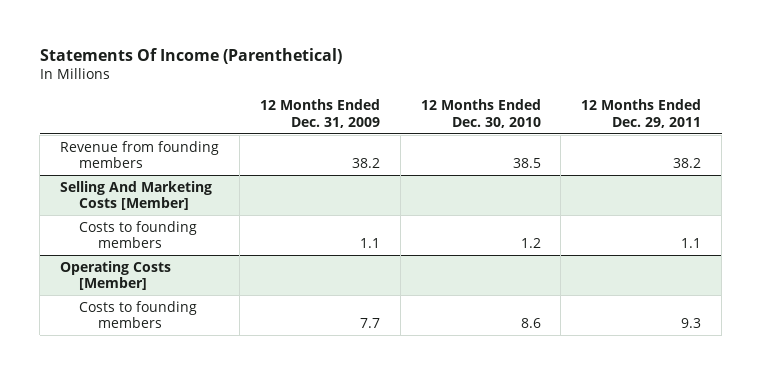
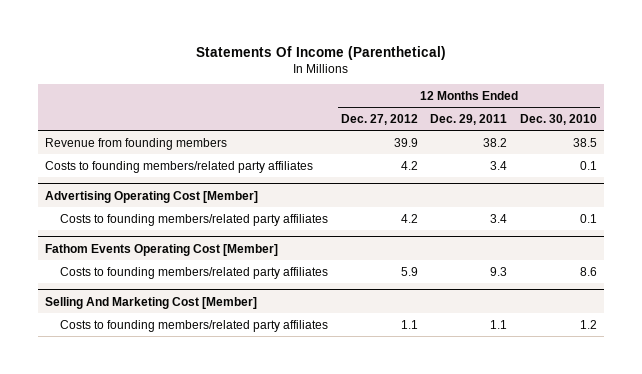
- | 12 Months Ended Dec. 31, 2009 | 12 Months Ended Dec. 30, 2010 | 12 Months Ended Dec. 29, 2011
+ | 12 Months Ended Dec. 27, 2012 | 12 Months Ended Dec. 29, 2011 | 12 Months Ended Dec. 30, 2010
- Selling And Marketing Costs [Member]
- Costs to founding members | 1.1 | 1.2 | 1.1
- Operating Costs [Member]
- Costs to founding members | 7.7 | 8.6 | 9.3
+ Costs to founding members/related party affiliates | 4.2 | 3.4 | 0.1
+ Advertising Operating Cost [Member]
+ Costs to founding members/related party affiliates | 4.2 | 3.4 | 0.1
+ Fathom Events Operating Cost [Member]
+ Costs to founding members/related party affiliates | 5.9 | 9.3 | 8.6
+ Selling And Marketing Cost [Member]
+ Costs to founding members/related party affiliates | 1.1 | 1.1 | 1.2

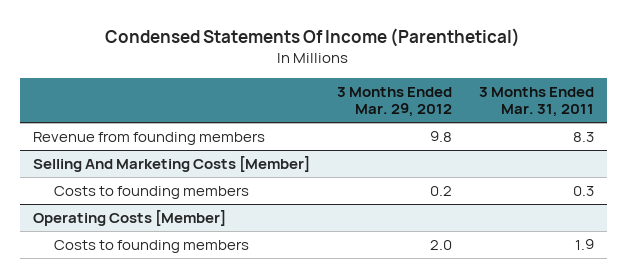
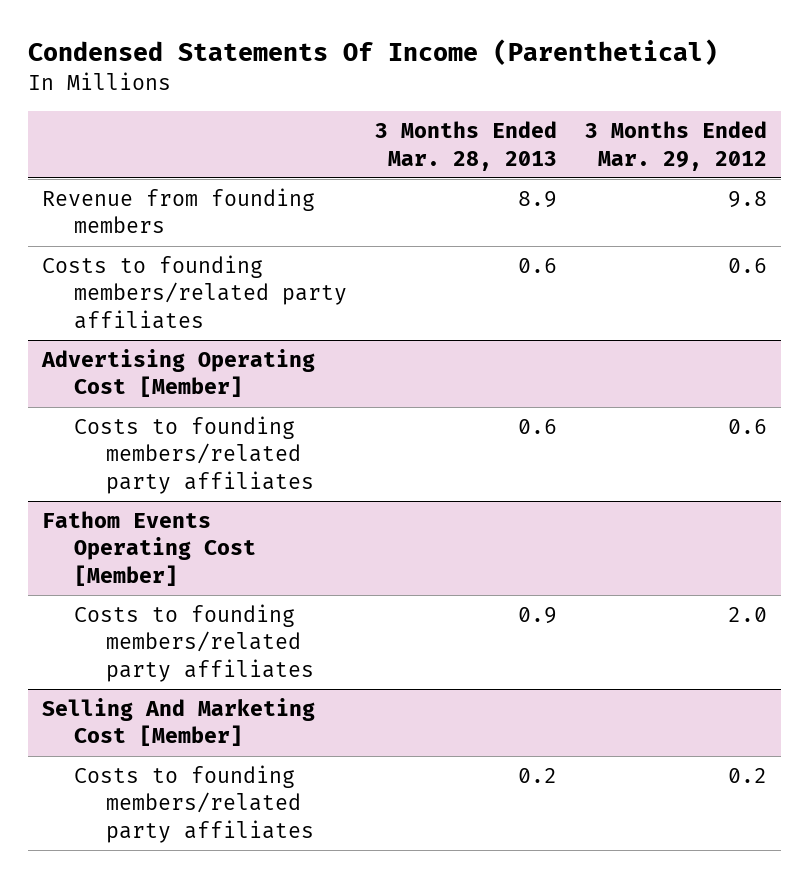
- | 3 Months Ended Mar. 29, 2012 | 3 Months Ended Mar. 31, 2011
+ | 3 Months Ended Mar. 28, 2013 | 3 Months Ended Mar. 29, 2012
- Selling And Marketing Costs [Member]
- Costs to founding members | 0.2 | 0.3
- Operating Costs [Member]
- Costs to founding members | 2.0 | 1.9
+ Costs to founding members/related party affiliates | 0.6 | 0.6
+ Advertising Operating Cost [Member]
+ Costs to founding members/related party affiliates | 0.6 | 0.6
+ Fathom Events Operating Cost [Member]
+ Costs to founding members/related party affiliates | 0.9 | 2.0
+ Selling And Marketing Cost [Member]
+ Costs to founding members/related party affiliates | 0.2 | 0.2

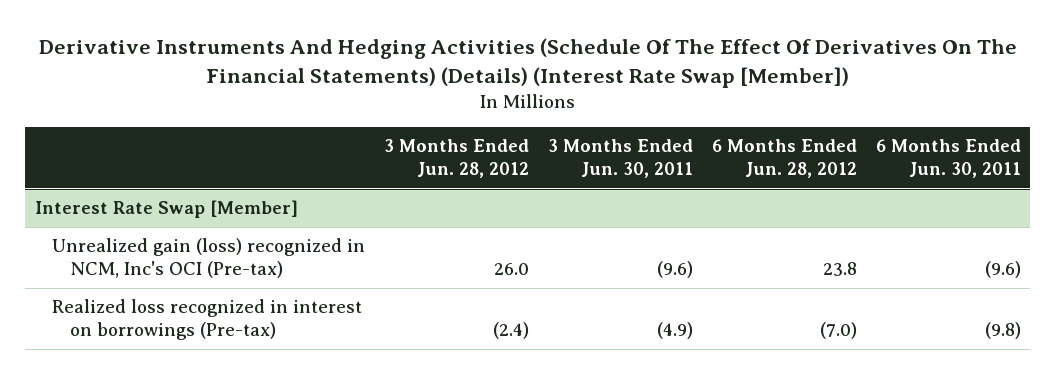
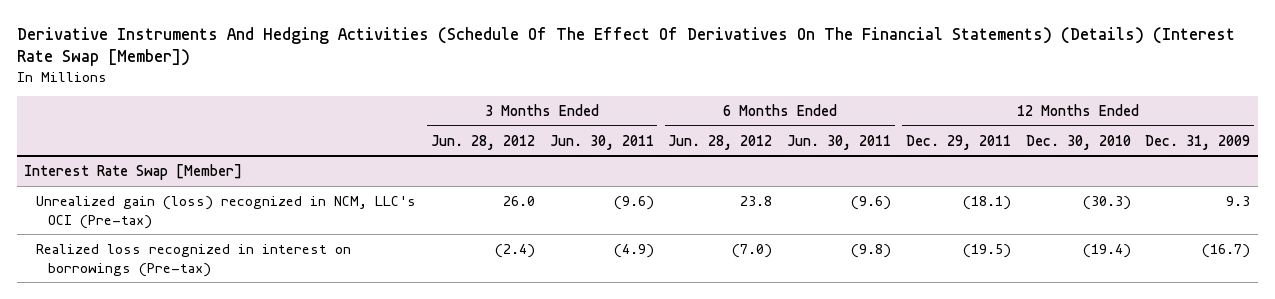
- | 3 Months Ended Jun. 28, 2012 | 3 Months Ended Jun. 30, 2011 | 6 Months Ended Jun. 28, 2012 | 6 Months Ended Jun. 30, 2011
+ | 3 Months Ended Jun. 28, 2012 | 3 Months Ended Jun. 30, 2011 | 6 Months Ended Jun. 28, 2012 | 6 Months Ended Jun. 30, 2011 | 12 Months Ended Dec. 29, 2011 | 12 Months Ended Dec. 30, 2010 | 12 Months Ended Dec. 31, 2009
@ Interest Rate Swap [Member]
- Unrealized gain (loss) recognized in NCM, Inc's OCI (Pre-tax) | 26.0 | (9.6) | 23.8 | (9.6)
+ Unrealized gain (loss) recognized in NCM, LLC's OCI (Pre-tax) | 26.0 | (9.6) | 23.8 | (9.6) | (18.1) | (30.3) | 9.3

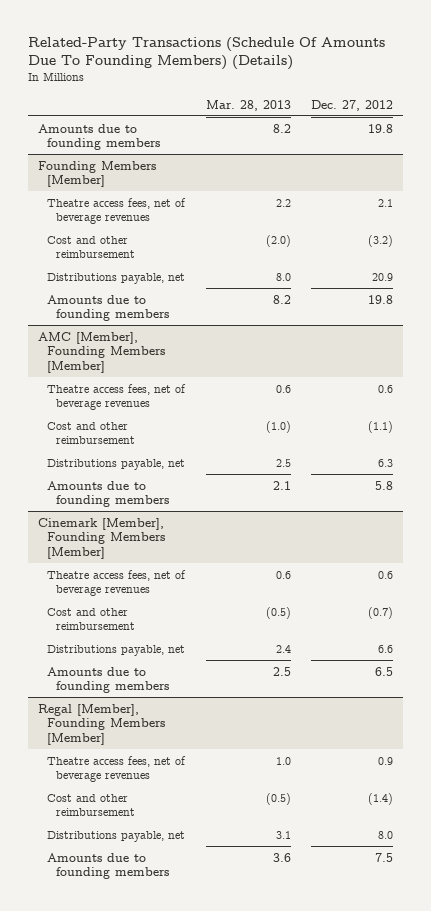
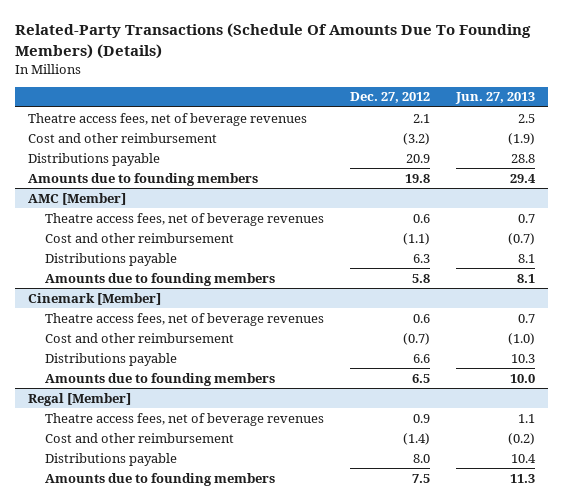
- | Mar. 28, 2013 | Dec. 27, 2012
+ | Dec. 27, 2012 | Jun. 27, 2013
- Amounts due to founding members | 8.2 | 19.8
- Founding Members [Member]
- Distributions payable, net | 8.0 | 20.9
+ Distributions payable | 20.9 | 28.8
- AMC [Member], Founding Members [Member]
+ AMC [Member]
- Distributions payable, net | 2.5 | 6.3
+ Distributions payable | 6.3 | 8.1
- Cinemark [Member], Founding Members [Member]
+ Cinemark [Member]
- Distributions payable, net | 2.4 | 6.6
+ Distributions payable | 6.6 | 10.3
- Regal [Member], Founding Members [Member]
+ Regal [Member]
- Distributions payable, net | 3.1 | 8.0
+ Distributions payable | 8.0 | 10.4

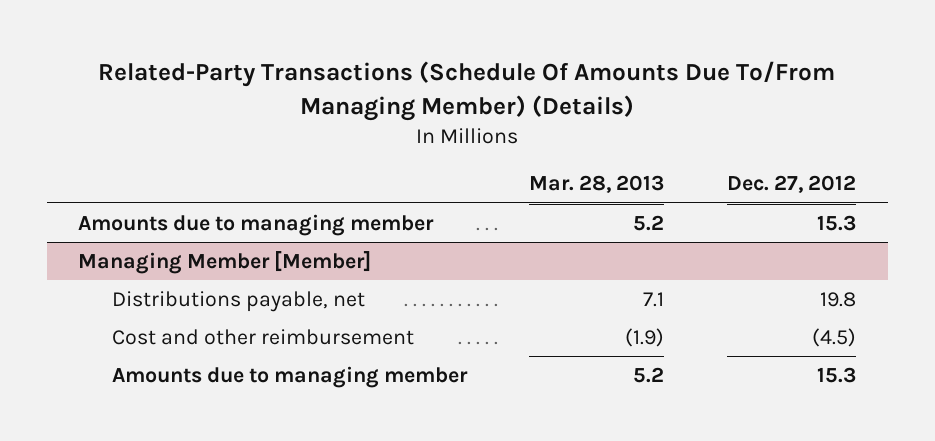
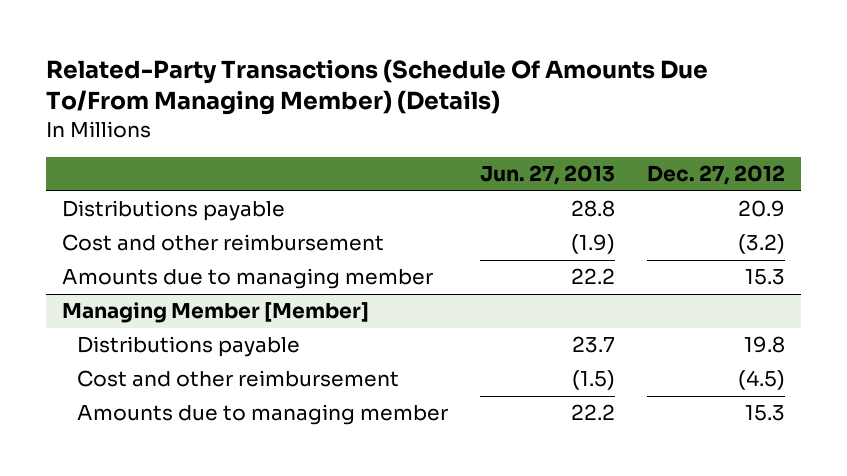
- | Mar. 28, 2013 | Dec. 27, 2012
+ | Jun. 27, 2013 | Dec. 27, 2012
+ Distributions payable | 28.8 | 20.9
+ Cost and other reimbursement | (1.9) | (3.2)
@ Managing Member [Member]
- Distributions payable, net | 7.1 | 19.8
+ Distributions payable | 23.7 | 19.8

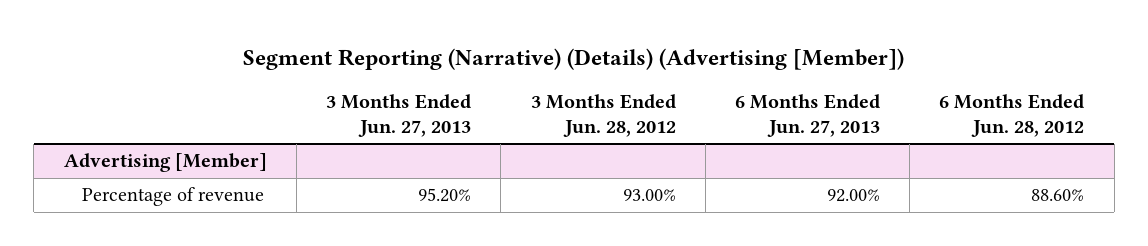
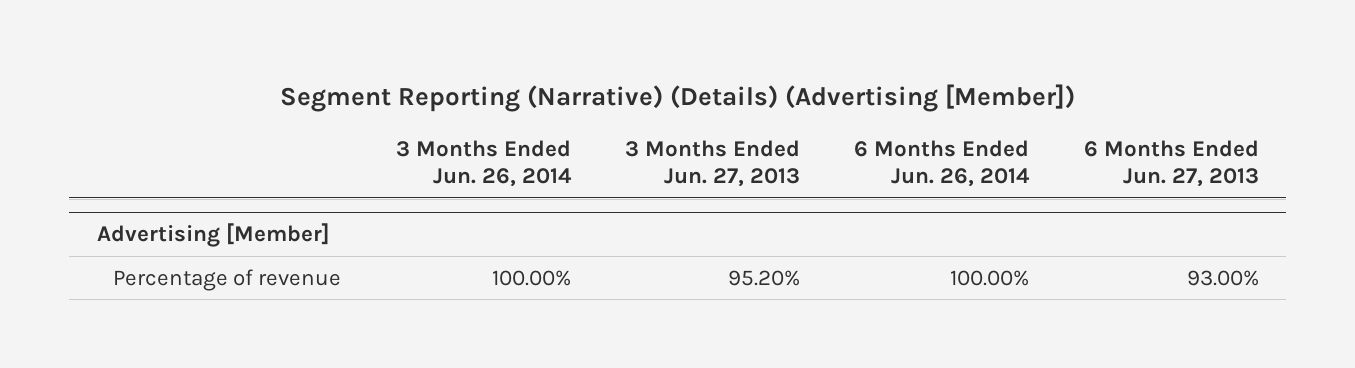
- | 3 Months Ended Jun. 27, 2013 | 3 Months Ended Jun. 28, 2012 | 6 Months Ended Jun. 27, 2013 | 6 Months Ended Jun. 28, 2012
+ | 3 Months Ended Jun. 26, 2014 | 3 Months Ended Jun. 27, 2013 | 6 Months Ended Jun. 26, 2014 | 6 Months Ended Jun. 27, 2013
@ Advertising [Member]
- Percentage of revenue | 95.20% | 93.00% | 92.00% | 88.60%
+ Percentage of revenue | 100.00% | 95.20% | 100.00% | 93.00%

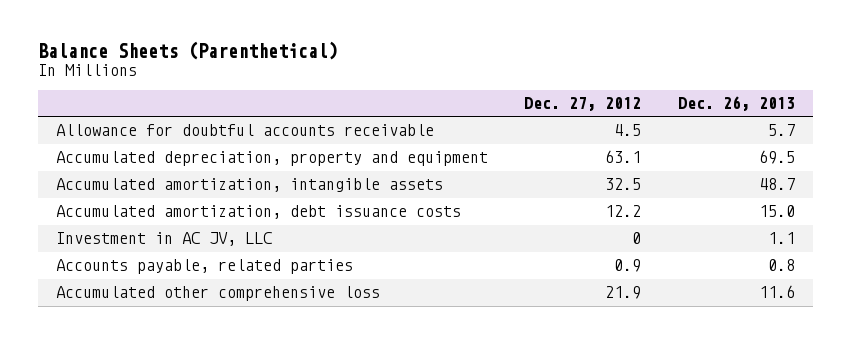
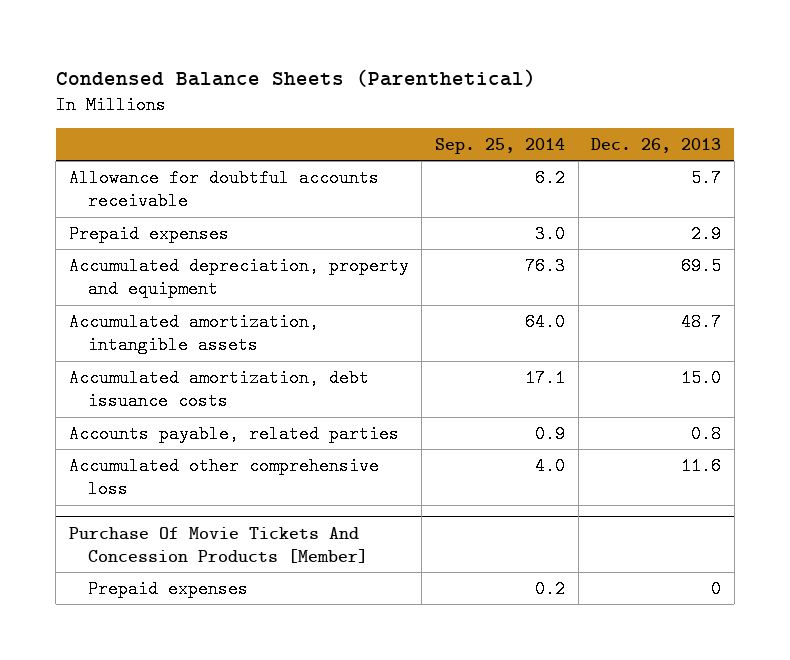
- Balance Sheets (Parenthetical)
+ Condensed Balance Sheets (Parenthetical)
- | Dec. 27, 2012 | Dec. 26, 2013
+ | Sep. 25, 2014 | Dec. 26, 2013
+ Prepaid expenses | 3.0 | 2.9
- Investment in AC JV, LLC | 0 | 1.1
+ Purchase Of Movie Tickets And Concession Products [Member]
+ Prepaid expenses | 0.2 | 0

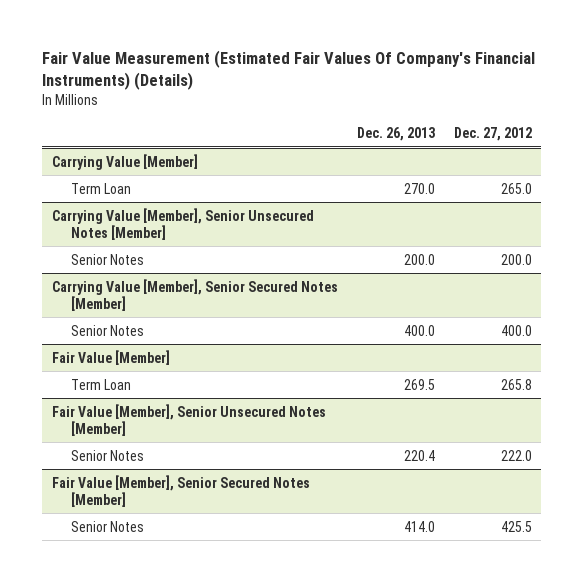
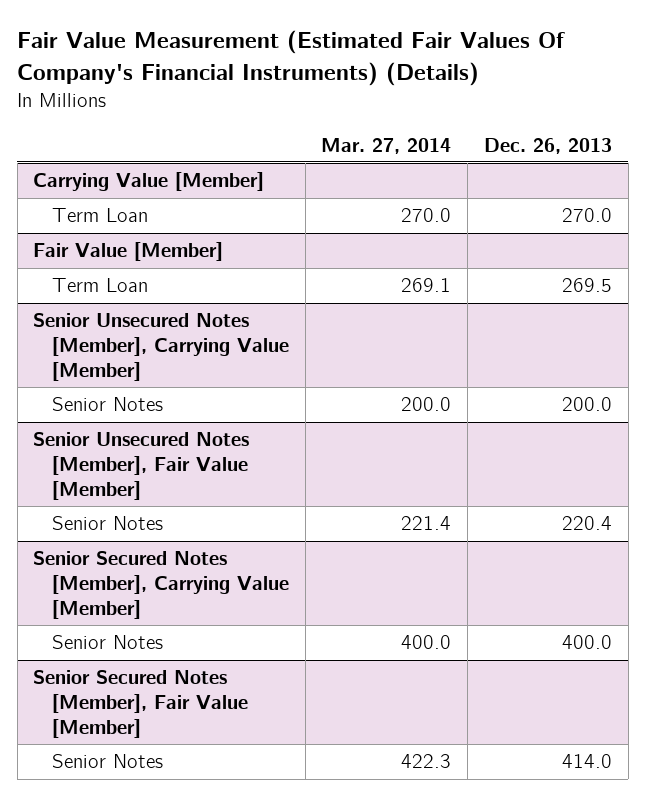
- | Dec. 26, 2013 | Dec. 27, 2012
+ | Mar. 27, 2014 | Dec. 26, 2013
- Carrying Value [Member], Senior Unsecured Notes [Member]
- Senior Notes | 200.0 | 200.0
- Carrying Value [Member], Senior Secured Notes [Member]
- Senior Notes | 400.0 | 400.0
- Fair Value [Member], Senior Unsecured Notes [Member]
+ Senior Unsecured Notes [Member], Carrying Value [Member]
+ Senior Notes | 200.0 | 200.0
+ Senior Unsecured Notes [Member], Fair Value [Member]
- Fair Value [Member], Senior Secured Notes [Member]
+ Senior Secured Notes [Member], Carrying Value [Member]
+ Senior Notes | 400.0 | 400.0
+ Senior Secured Notes [Member], Fair Value [Member]

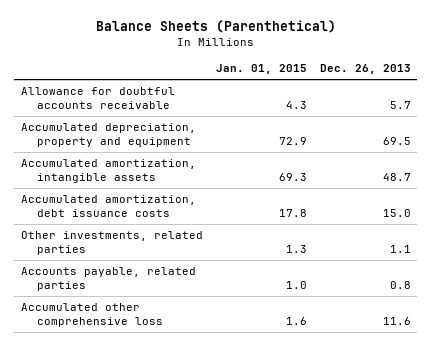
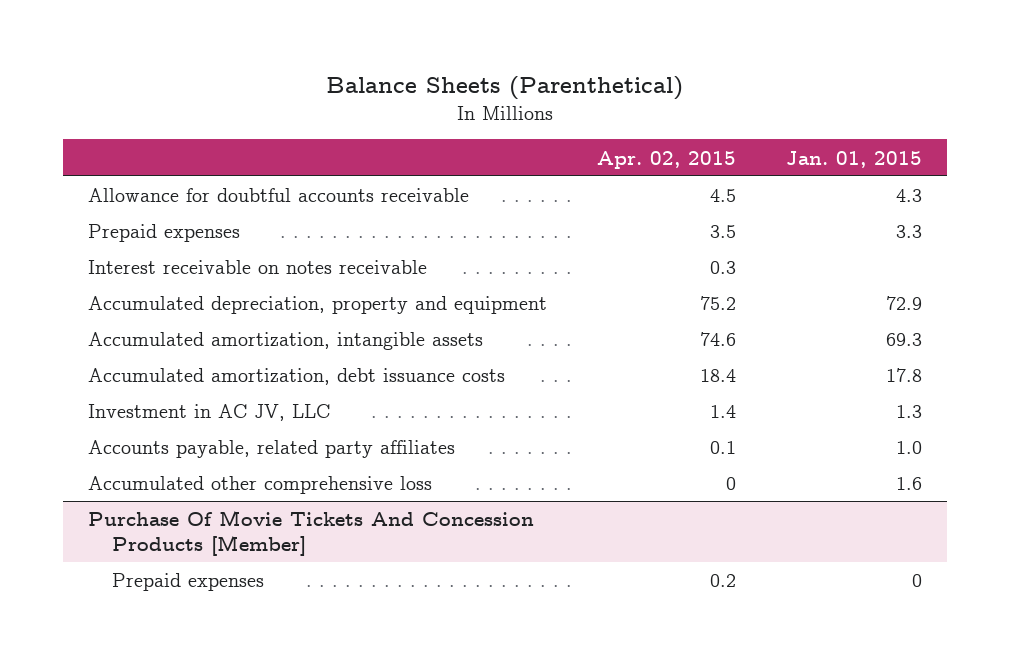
- | Jan. 01, 2015 | Dec. 26, 2013
+ | Apr. 02, 2015 | Jan. 01, 2015
+ Prepaid expenses | 3.5 | 3.3
+ Interest receivable on notes receivable | 0.3 |
- Other investments, related parties | 1.3 | 1.1
- Accounts payable, related parties | 1.0 | 0.8
+ Investment in AC JV, LLC | 1.4 | 1.3
+ Accounts payable, related party affiliates | 0.1 | 1.0
+ Purchase Of Movie Tickets And Concession Products [Member]
+ Prepaid expenses | 0.2 | 0

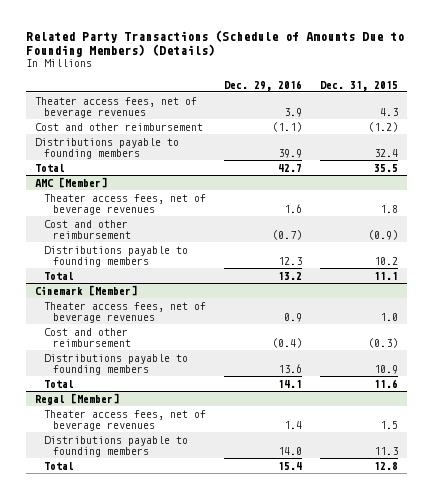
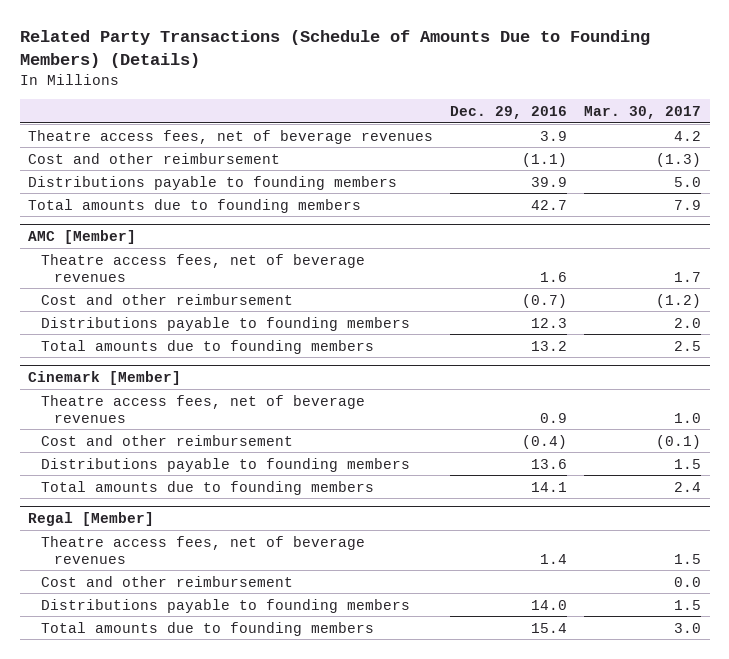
- | Dec. 29, 2016 | Dec. 31, 2015
+ | Dec. 29, 2016 | Mar. 30, 2017
- Theater access fees, net of beverage revenues | 3.9 | 4.3
+ Theatre access fees, net of beverage revenues | 3.9 | 4.2
- Total | 42.7 | 35.5
+ Total amounts due to founding members | 42.7 | 7.9
@ AMC [Member]
- Theater access fees, net of beverage revenues | 1.6 | 1.8
+ Theatre access fees, net of beverage revenues | 1.6 | 1.7
- Total | 13.2 | 11.1
+ Total amounts due to founding members | 13.2 | 2.5
@ Cinemark [Member]
- Theater access fees, net of beverage revenues | 0.9 | 1.0
+ Theatre access fees, net of beverage revenues | 0.9 | 1.0
- Total | 14.1 | 11.6
+ Total amounts due to founding members | 14.1 | 2.4
@ Regal [Member]
- Theater access fees, net of beverage revenues | 1.4 | 1.5
+ Theatre access fees, net of beverage revenues | 1.4 | 1.5
+ Cost and other reimbursement | | 0.0
- Total | 15.4 | 12.8
+ Total amounts due to founding members | 15.4 | 3.0

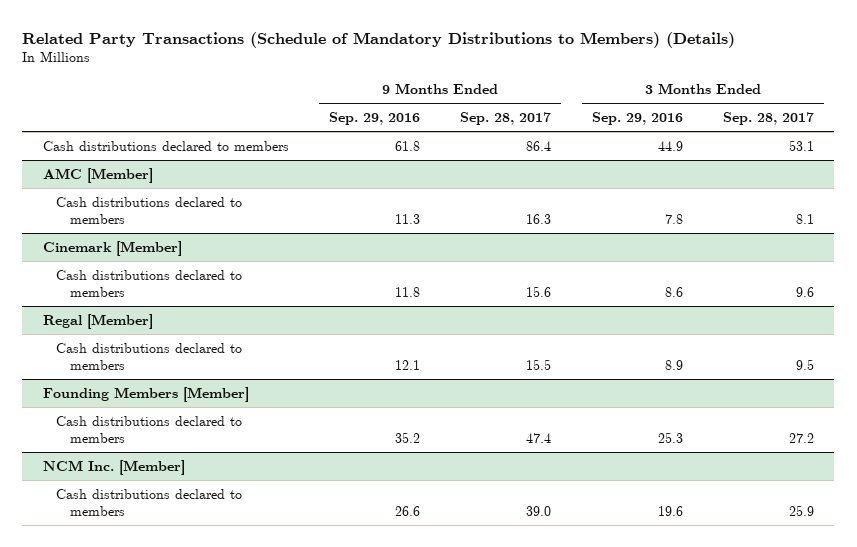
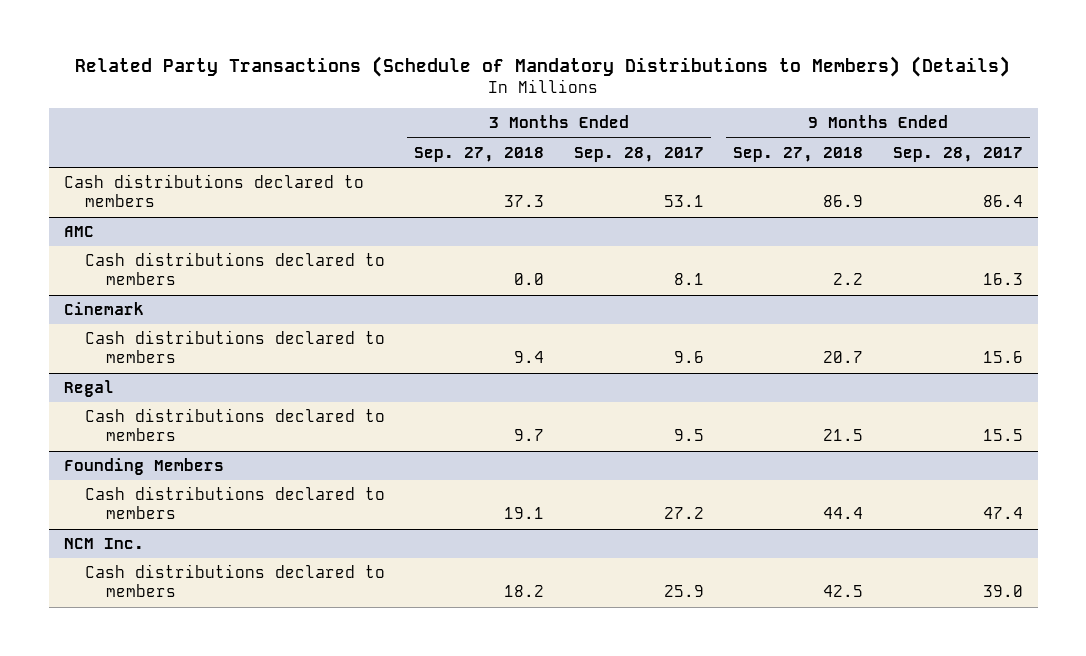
- | 9 Months Ended Sep. 29, 2016 | 9 Months Ended Sep. 28, 2017 | 3 Months Ended Sep. 29, 2016 | 3 Months Ended Sep. 28, 2017
+ | 3 Months Ended Sep. 27, 2018 | 3 Months Ended Sep. 28, 2017 | 9 Months Ended Sep. 27, 2018 | 9 Months Ended Sep. 28, 2017
- AMC [Member]
+ AMC
- Cinemark [Member]
+ Cinemark
- Regal [Member]
+ Regal
- Founding Members [Member]
+ Founding Members
- NCM Inc. [Member]
+ NCM Inc.

